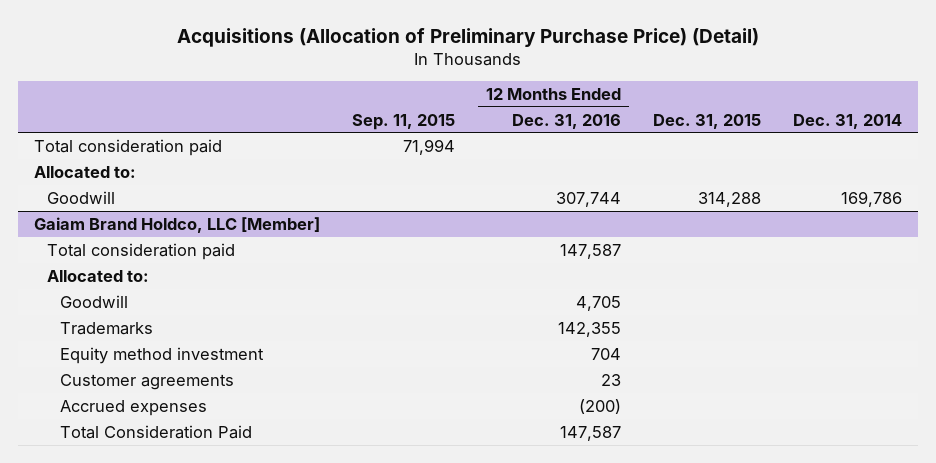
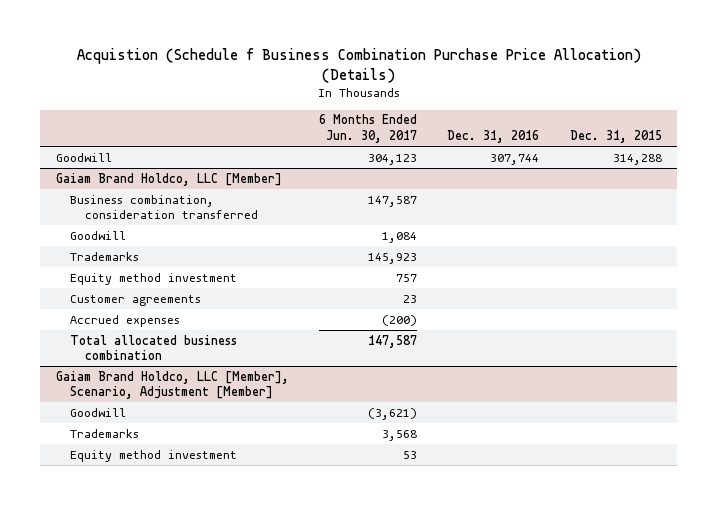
- Acquisitions (Allocation of Preliminary Purchase Price) (Detail)
+ Acquistion (Schedule f Business Combination Purchase Price Allocation) (Details)
- | Sep. 11, 2015 | 12 Months Ended Dec. 31, 2016 | Dec. 31, 2015 | Dec. 31, 2014
+ | 6 Months Ended Jun. 30, 2017 | Dec. 31, 2016 | Dec. 31, 2015
- Total consideration paid | 71,994 | | |
- Allocated to:
@ Gaiam Brand Holdco, LLC [Member]
- Total consideration paid | | 147,587 | |
- Allocated to:
+ Business combination, consideration transferred | 147,587 | |
- Total Consideration Paid | | 147,587 | |
+ Total allocated business combination | 147,587 | |
+ Gaiam Brand Holdco, LLC [Member], Scenario, Adjustment [Member]
+ Goodwill | (3,621) | |
+ Trademarks | 3,568 | |
+ Equity method investment | 53 | |

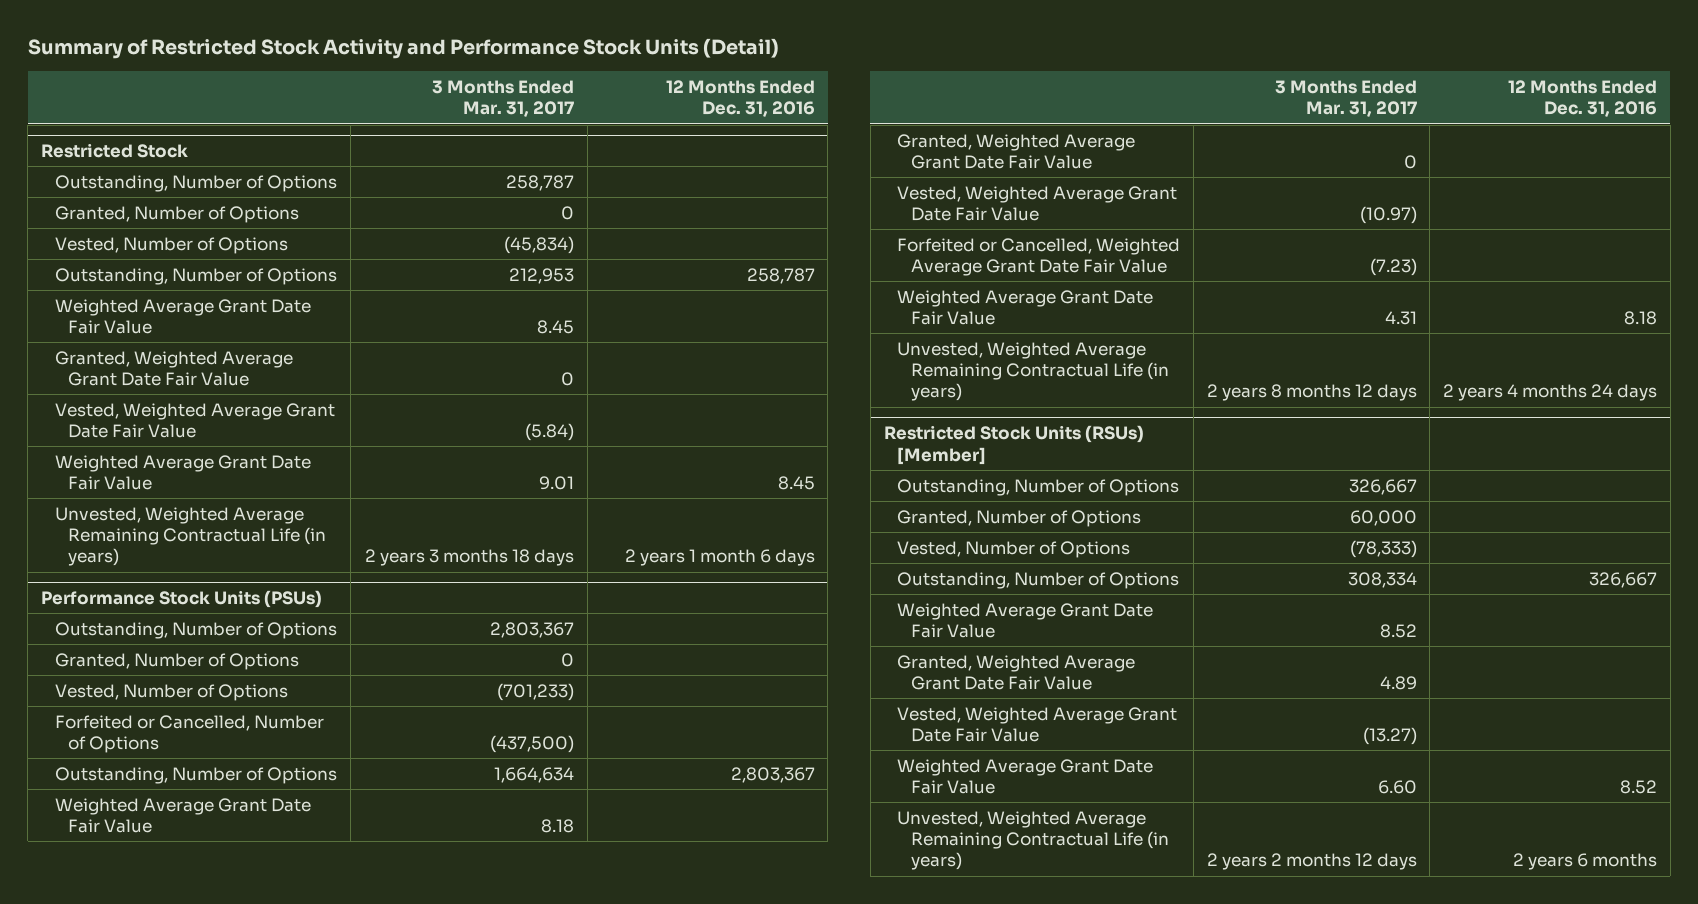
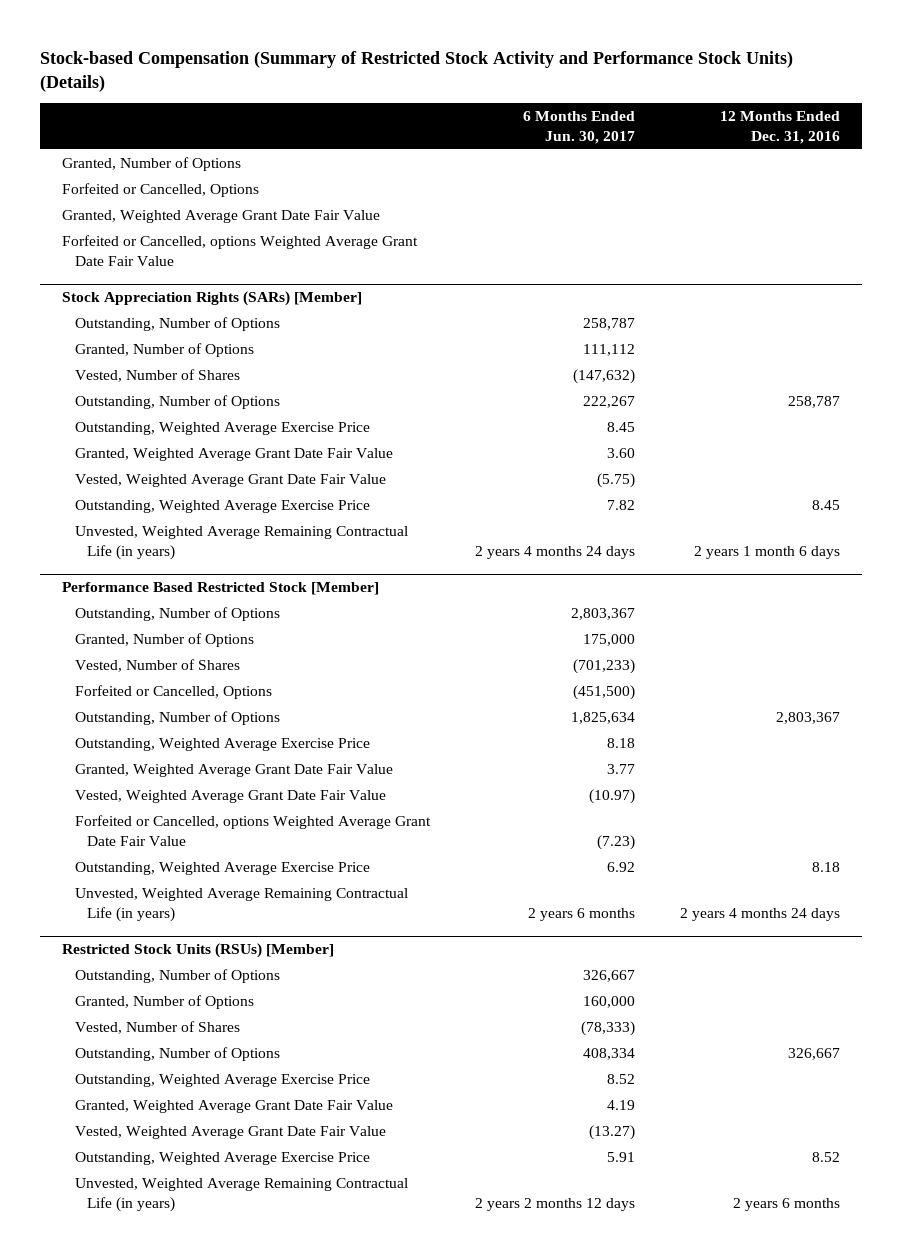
- Summary of Restricted Stock Activity and Performance Stock Units (Detail)
+ Stock-based Compensation (Summary of Restricted Stock Activity and Performance Stock Units) (Details)
- | 3 Months Ended Mar. 31, 2017 | 12 Months Ended Dec. 31, 2016
+ | 6 Months Ended Jun. 30, 2017 | 12 Months Ended Dec. 31, 2016
- Restricted Stock
+ Granted, Number of Options
+ Forfeited or Cancelled, Options
+ Granted, Weighted Average Grant Date Fair Value
+ Forfeited or Cancelled, options Weighted Average Grant Date Fair Value
+ Stock Appreciation Rights (SARs) [Member]
- Vested, Number of Options | (45,834) |
+ Vested, Number of Shares | (147,632) |
- Weighted Average Grant Date Fair Value | 8.45 |
+ Outstanding, Weighted Average Exercise Price | 8.45 |
- Weighted Average Grant Date Fair Value | 9.01 | 8.45
+ Outstanding, Weighted Average Exercise Price | 7.82 | 8.45
- Performance Stock Units (PSUs)
+ Performance Based Restricted Stock [Member]
- Vested, Number of Options | (701,233) |
- Forfeited or Cancelled, Number of Options | (437,500) |
+ Vested, Number of Shares | (701,233) |
+ Forfeited or Cancelled, Options | (451,500) |
- Weighted Average Grant Date Fair Value | 8.18 |
+ Outstanding, Weighted Average Exercise Price | 8.18 |
- Forfeited or Cancelled, Weighted Average Grant Date Fair Value | (7.23) |
- Weighted Average Grant Date Fair Value | 4.31 | 8.18
+ Forfeited or Cancelled, options Weighted Average Grant Date Fair Value | (7.23) |
+ Outstanding, Weighted Average Exercise Price | 6.92 | 8.18
@ Restricted Stock Units (RSUs) [Member]
- Vested, Number of Options | (78,333) |
+ Vested, Number of Shares | (78,333) |
- Weighted Average Grant Date Fair Value | 8.52 |
+ Outstanding, Weighted Average Exercise Price | 8.52 |
- Weighted Average Grant Date Fair Value | 6.60 | 8.52
+ Outstanding, Weighted Average Exercise Price | 5.91 | 8.52

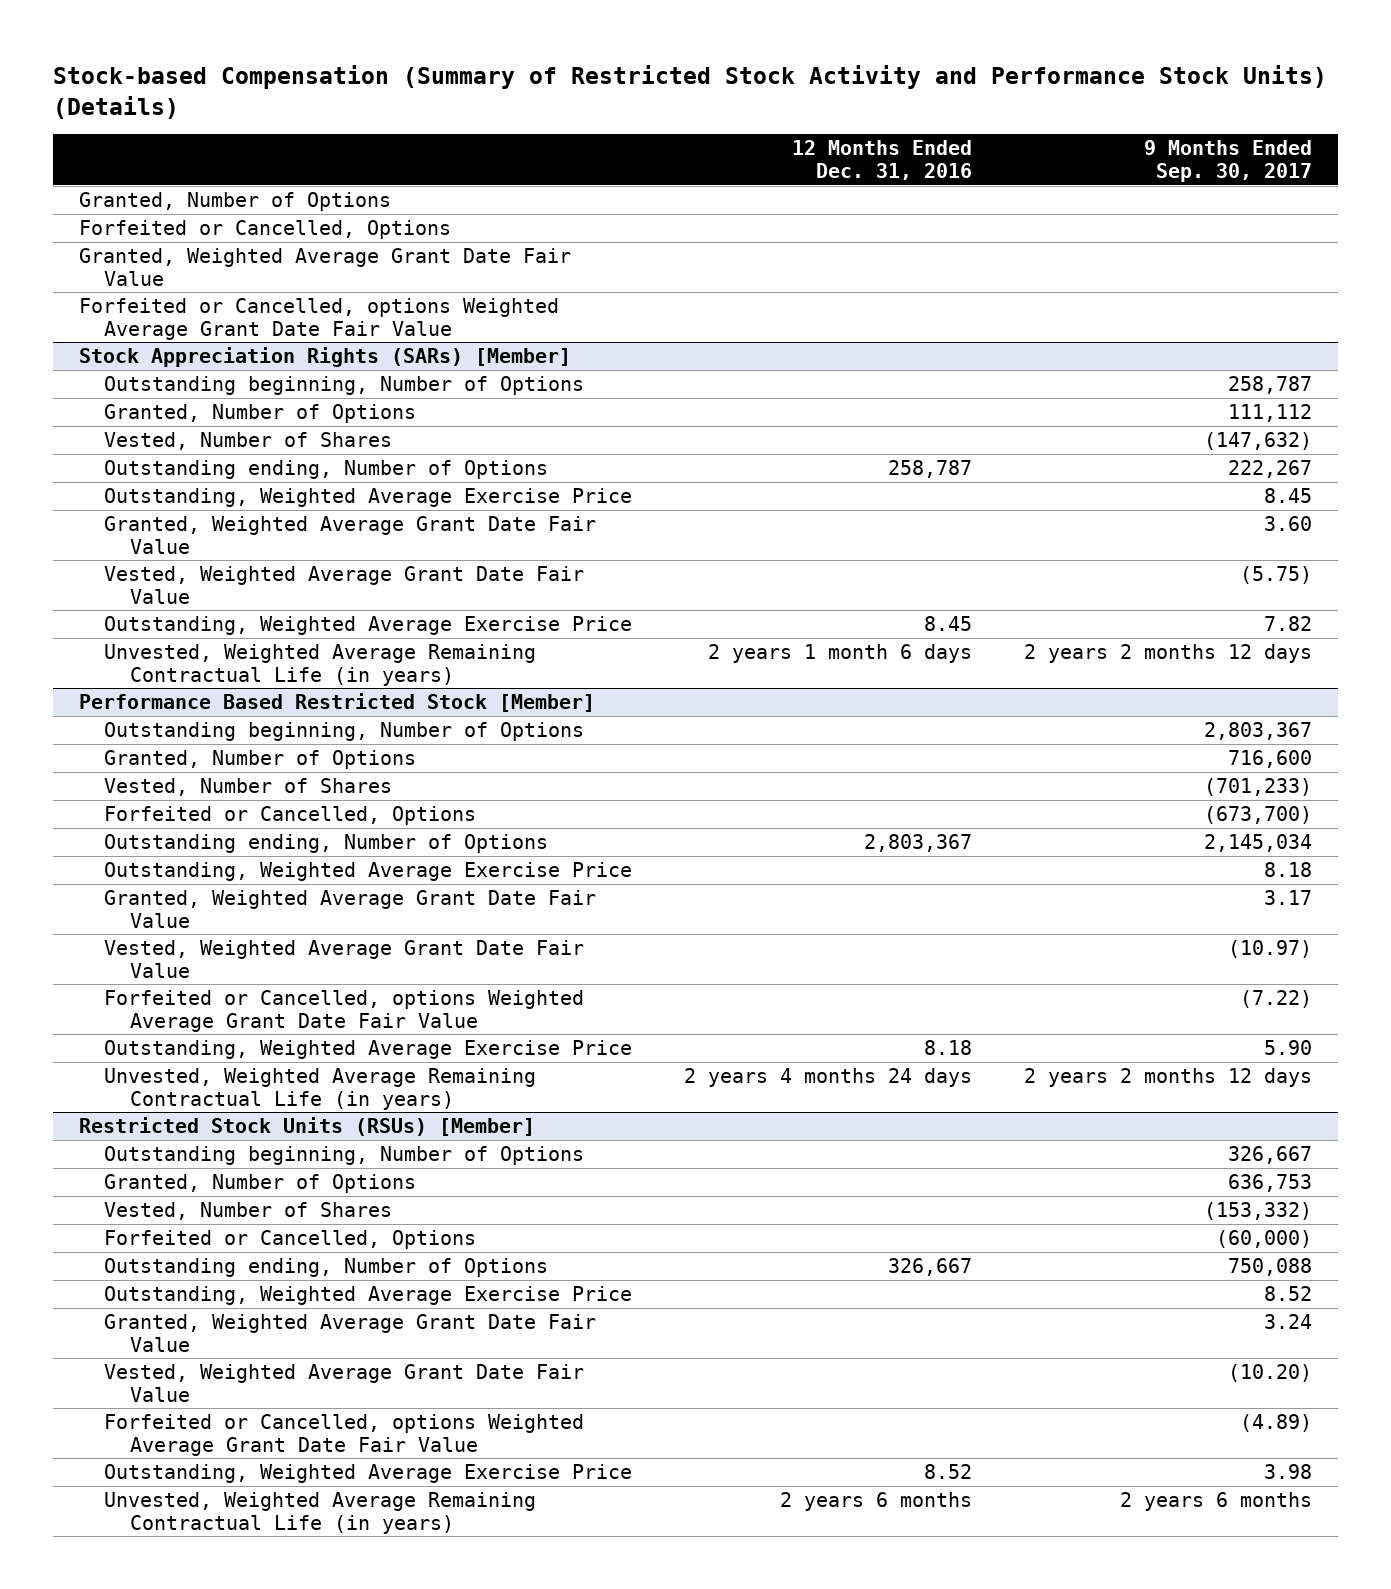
- | 6 Months Ended Jun. 30, 2017 | 12 Months Ended Dec. 31, 2016
+ | 12 Months Ended Dec. 31, 2016 | 9 Months Ended Sep. 30, 2017
@ Stock Appreciation Rights (SARs) [Member]
- Outstanding, Number of Options | 258,787 |
+ Outstanding beginning, Number of Options | | 258,787
- Outstanding, Number of Options | 222,267 | 258,787
+ Outstanding ending, Number of Options | 258,787 | 222,267
@ Performance Based Restricted Stock [Member]
- Outstanding, Number of Options | 2,803,367 |
+ Outstanding beginning, Number of Options | | 2,803,367
- Outstanding, Number of Options | 1,825,634 | 2,803,367
+ Outstanding ending, Number of Options | 2,803,367 | 2,145,034
@ Restricted Stock Units (RSUs) [Member]
- Outstanding, Number of Options | 326,667 |
+ Outstanding beginning, Number of Options | | 326,667
- Outstanding, Number of Options | 408,334 | 326,667
+ Forfeited or Cancelled, Options | | (60,000)
+ Outstanding ending, Number of Options | 326,667 | 750,088
+ Forfeited or Cancelled, options Weighted Average Grant Date Fair Value | | (4.89)

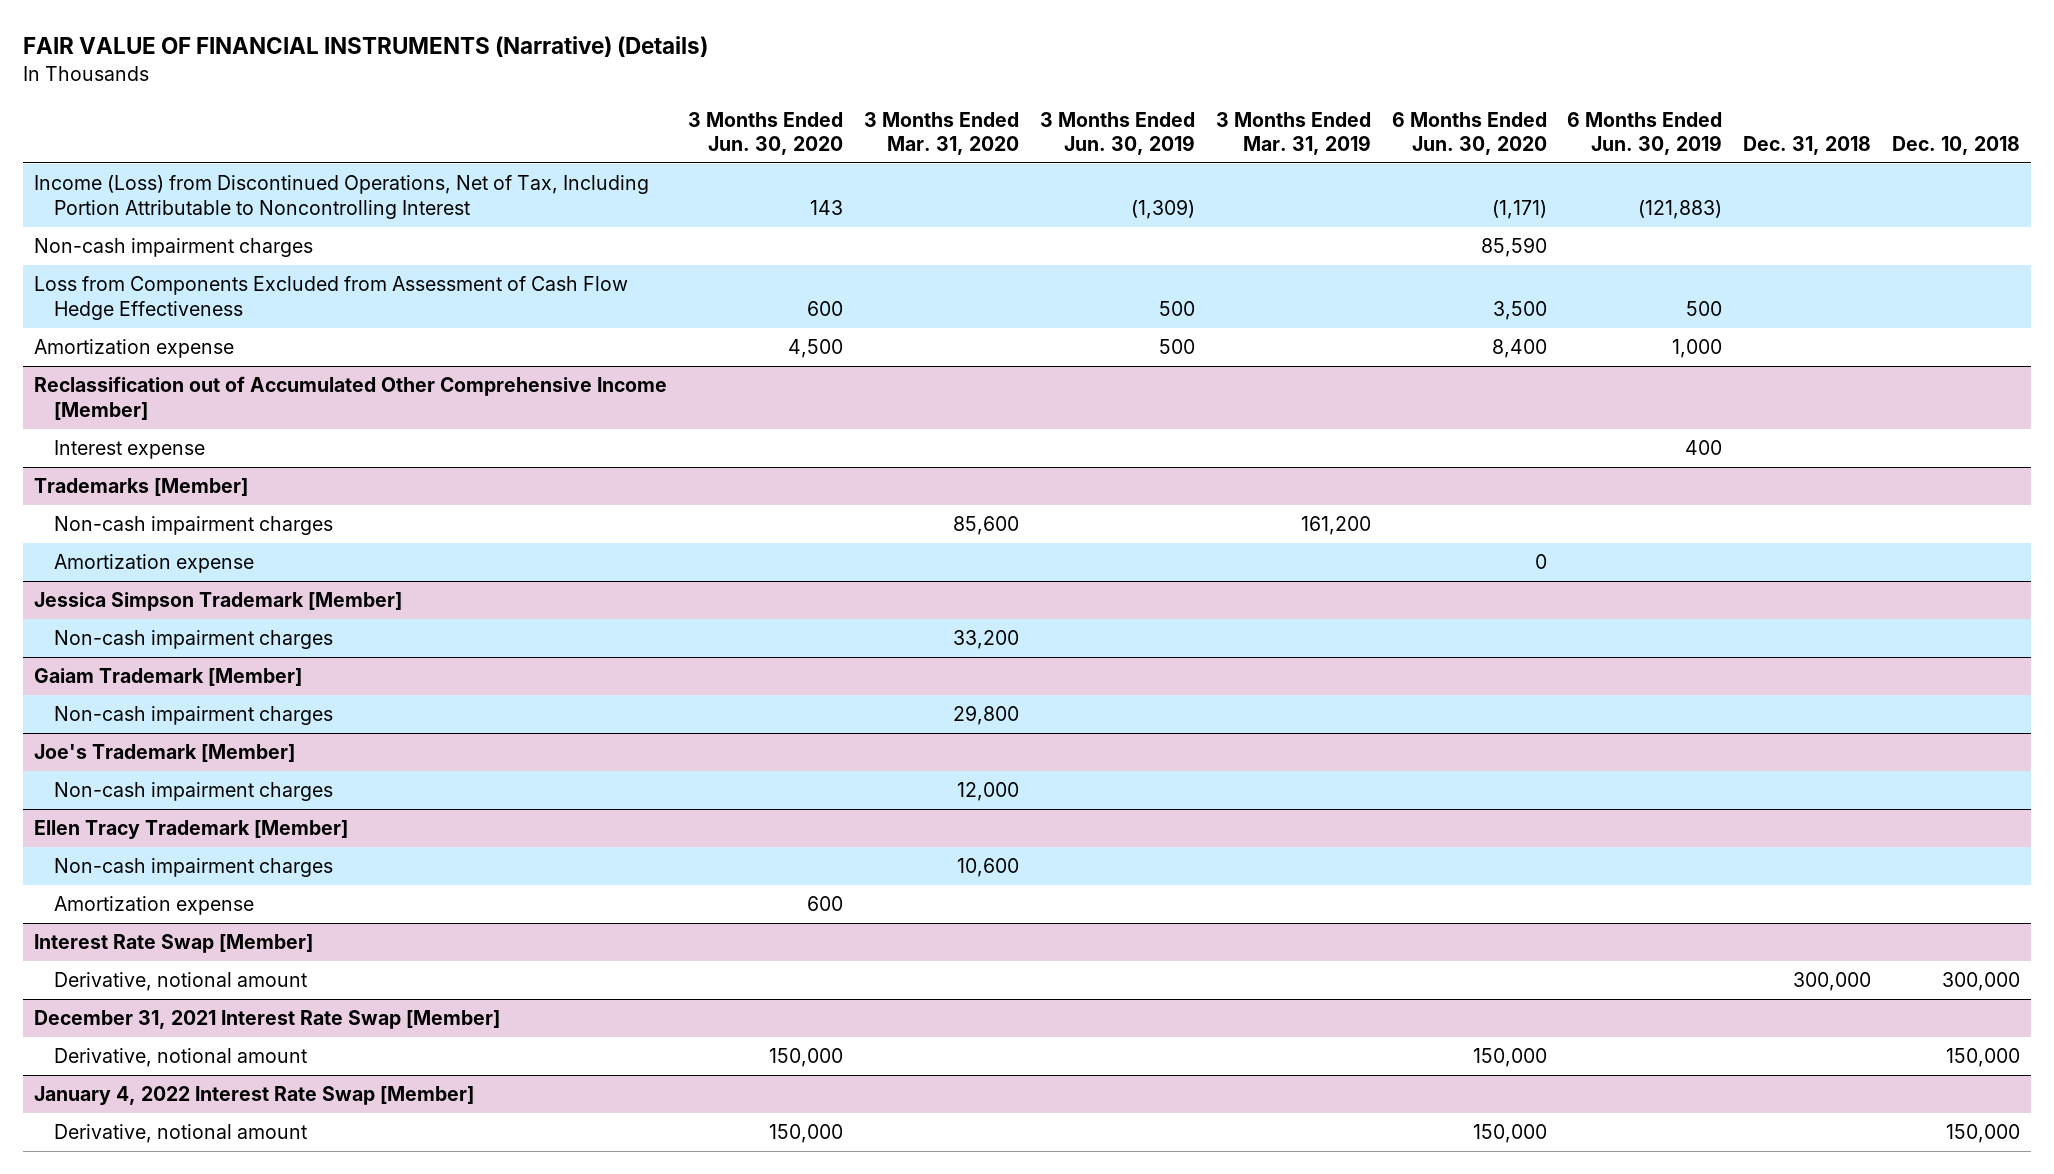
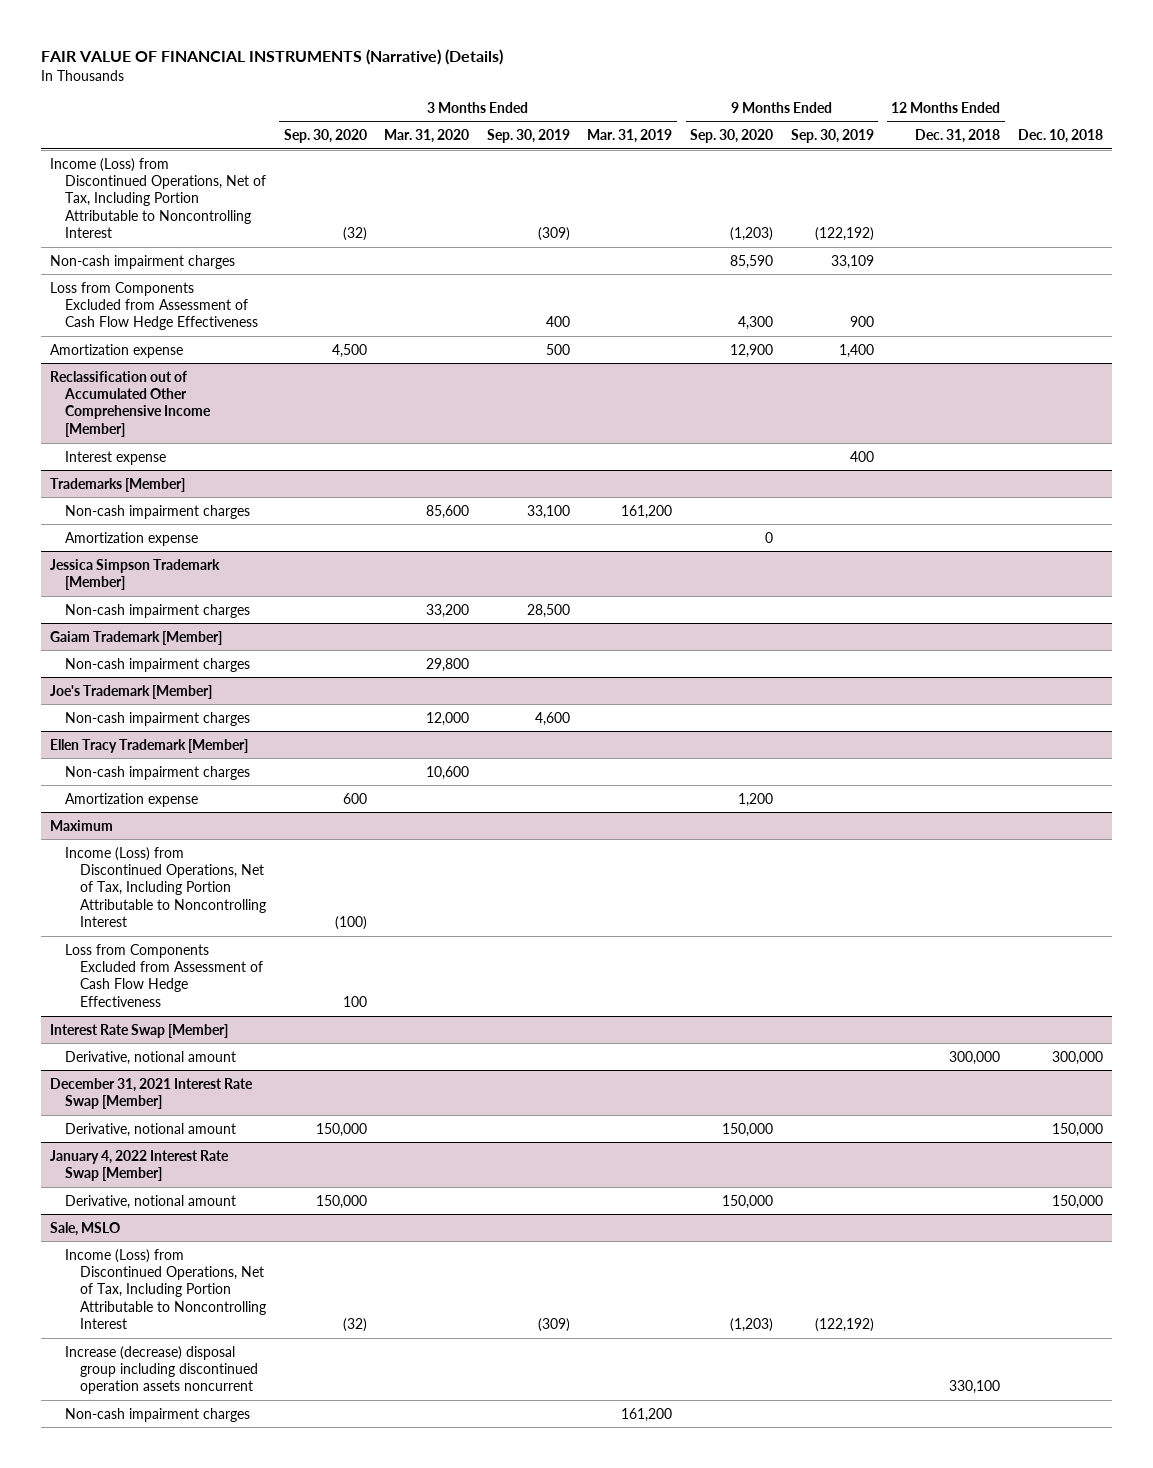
- | 3 Months Ended Jun. 30, 2020 | 3 Months Ended Mar. 31, 2020 | 3 Months Ended Jun. 30, 2019 | 3 Months Ended Mar. 31, 2019 | 6 Months Ended Jun. 30, 2020 | 6 Months Ended Jun. 30, 2019 | Dec. 31, 2018 | Dec. 10, 2018
+ | 3 Months Ended Sep. 30, 2020 | 3 Months Ended Mar. 31, 2020 | 3 Months Ended Sep. 30, 2019 | 3 Months Ended Mar. 31, 2019 | 9 Months Ended Sep. 30, 2020 | 9 Months Ended Sep. 30, 2019 | 12 Months Ended Dec. 31, 2018 | Dec. 10, 2018
+ Maximum
+ Income (Loss) from Discontinued Operations, Net of Tax, Including Portion Attributable to Noncontrolling Interest | (100) | | | | | | |
+ Loss from Components Excluded from Assessment of Cash Flow Hedge Effectiveness | 100 | | | | | | |
+ Sale, MSLO
+ Income (Loss) from Discontinued Operations, Net of Tax, Including Portion Attributable to Noncontrolling Interest | (32) | | (309) | | (1,203) | (122,192) | |
+ Increase (decrease) disposal group including discontinued operation assets noncurrent | | | | | | | 330,100 |
+ Non-cash impairment charges | | | | 161,200 | | | |

